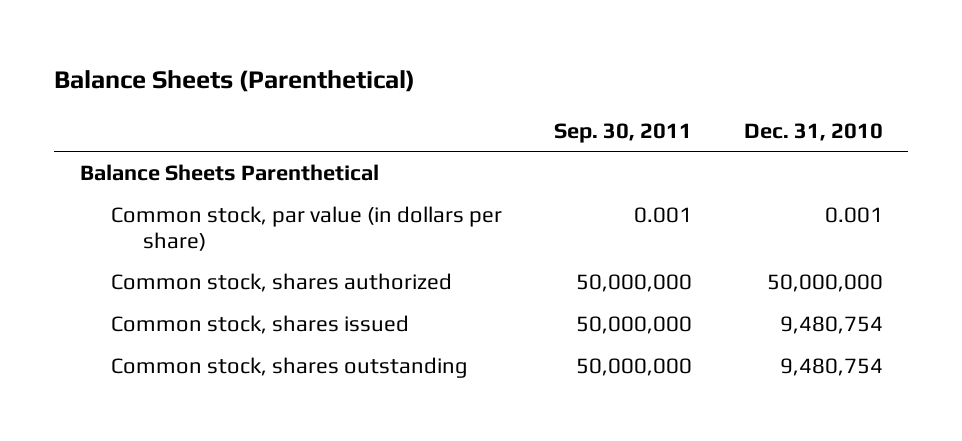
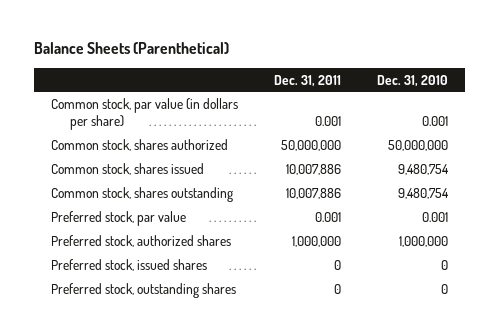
- | Sep. 30, 2011 | Dec. 31, 2010
+ | Dec. 31, 2011 | Dec. 31, 2010
- Balance Sheets Parenthetical
+ Preferred stock, par value | 0.001 | 0.001
+ Preferred stock, authorized shares | 1,000,000 | 1,000,000
+ Preferred stock, issued shares | 0 | 0
+ Preferred stock, outstanding shares | 0 | 0

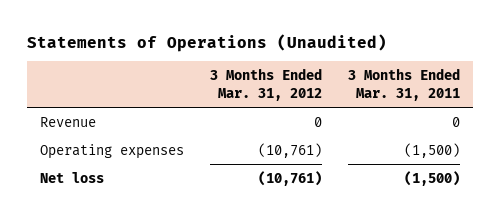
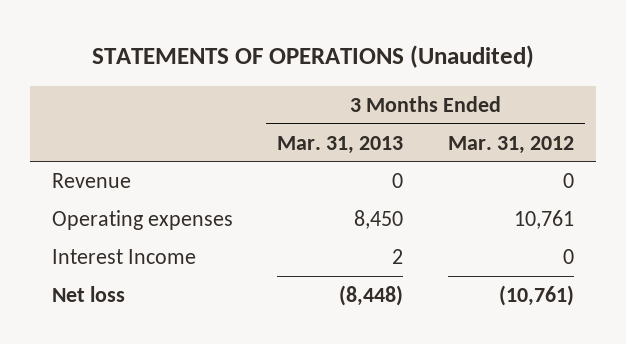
- Statements of Operations (Unaudited)
+ STATEMENTS OF OPERATIONS (Unaudited)
- | 3 Months Ended Mar. 31, 2012 | 3 Months Ended Mar. 31, 2011
+ | 3 Months Ended Mar. 31, 2013 | 3 Months Ended Mar. 31, 2012
- Operating expenses | (10,761) | (1,500)
+ Operating expenses | 8,450 | 10,761
+ Interest Income | 2 | 0

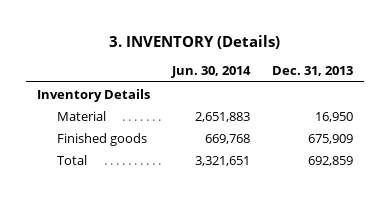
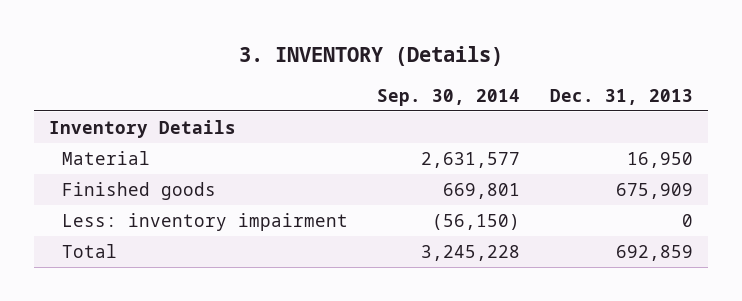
- | Jun. 30, 2014 | Dec. 31, 2013
+ | Sep. 30, 2014 | Dec. 31, 2013
+ Less: inventory impairment | (56,150) | 0

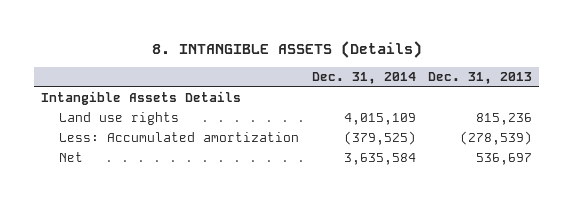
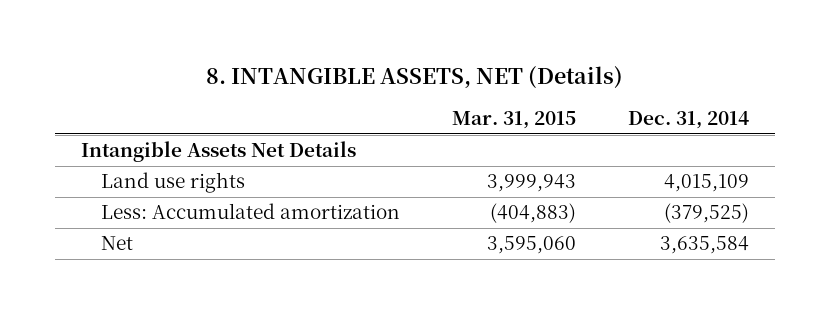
- 8. INTANGIBLE ASSETS (Details)
+ 8. INTANGIBLE ASSETS, NET (Details)
- | Dec. 31, 2014 | Dec. 31, 2013
+ | Mar. 31, 2015 | Dec. 31, 2014
- Intangible Assets Details
+ Intangible Assets Net Details

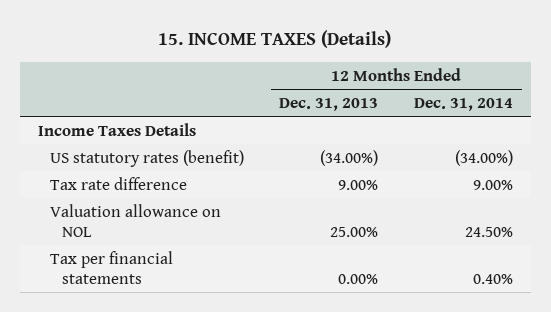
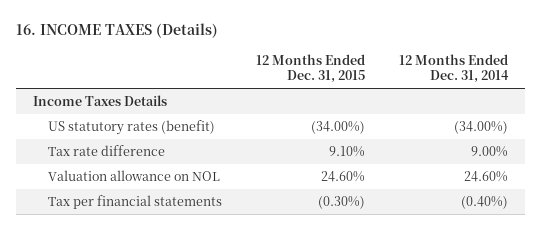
- 15. INCOME TAXES (Details)
+ 16. INCOME TAXES (Details)
- | 12 Months Ended Dec. 31, 2013 | 12 Months Ended Dec. 31, 2014
+ | 12 Months Ended Dec. 31, 2015 | 12 Months Ended Dec. 31, 2014
- Valuation allowance on NOL | 25.00% | 24.50%
- Tax per financial statements | 0.00% | 0.40%
+ Valuation allowance on NOL | 24.60% | 24.60%
+ Tax per financial statements | (0.30%) | (0.40%)

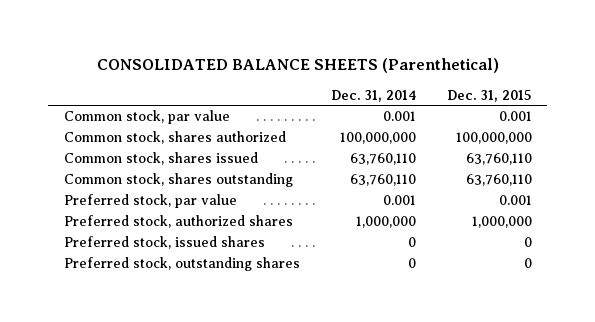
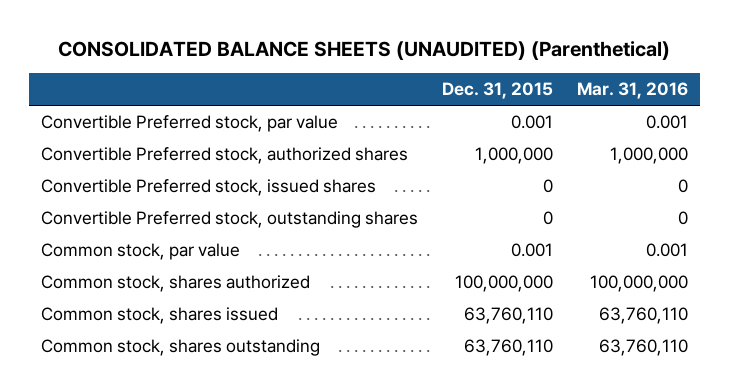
- CONSOLIDATED BALANCE SHEETS (Parenthetical)
+ CONSOLIDATED BALANCE SHEETS (UNAUDITED) (Parenthetical)
- | Dec. 31, 2014 | Dec. 31, 2015
+ | Dec. 31, 2015 | Mar. 31, 2016
+ Convertible Preferred stock, par value | 0.001 | 0.001
+ Convertible Preferred stock, authorized shares | 1,000,000 | 1,000,000
+ Convertible Preferred stock, issued shares | 0 | 0
+ Convertible Preferred stock, outstanding shares | 0 | 0
- Preferred stock, par value | 0.001 | 0.001
- Preferred stock, authorized shares | 1,000,000 | 1,000,000
- Preferred stock, issued shares | 0 | 0
- Preferred stock, outstanding shares | 0 | 0

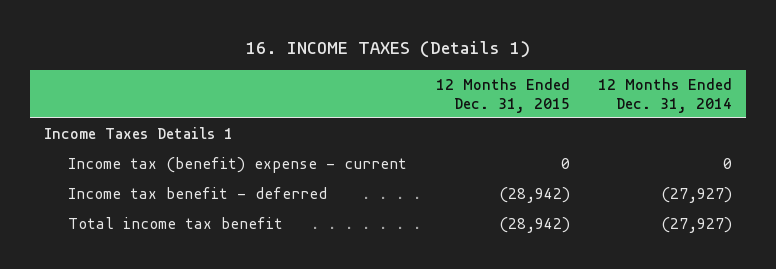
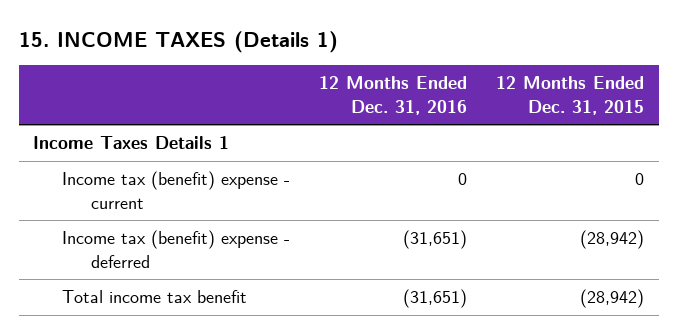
- 16. INCOME TAXES (Details 1)
+ 15. INCOME TAXES (Details 1)
- | 12 Months Ended Dec. 31, 2015 | 12 Months Ended Dec. 31, 2014
+ | 12 Months Ended Dec. 31, 2016 | 12 Months Ended Dec. 31, 2015
- Income tax benefit - deferred | (28,942) | (27,927)
+ Income tax (benefit) expense - deferred | (31,651) | (28,942)

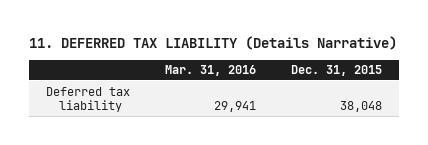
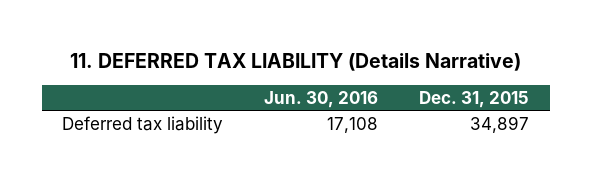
- | Mar. 31, 2016 | Dec. 31, 2015
+ | Jun. 30, 2016 | Dec. 31, 2015
- Deferred tax liability | 29,941 | 38,048
+ Deferred tax liability | 17,108 | 34,897

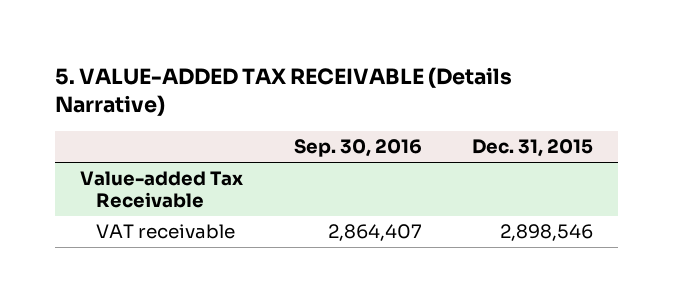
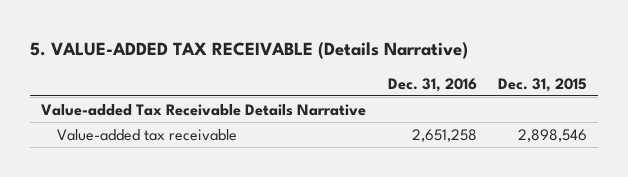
- | Sep. 30, 2016 | Dec. 31, 2015
+ | Dec. 31, 2016 | Dec. 31, 2015
- Value-added Tax Receivable
- VAT receivable | 2,864,407 | 2,898,546
+ Value-added Tax Receivable Details Narrative
+ Value-added tax receivable | 2,651,258 | 2,898,546

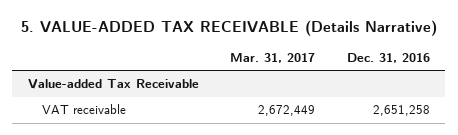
- | Dec. 31, 2016 | Dec. 31, 2015
+ | Mar. 31, 2017 | Dec. 31, 2016
- Value-added Tax Receivable Details Narrative
- Value-added tax receivable | 2,651,258 | 2,898,546
+ Value-added Tax Receivable
+ VAT receivable | 2,672,449 | 2,651,258

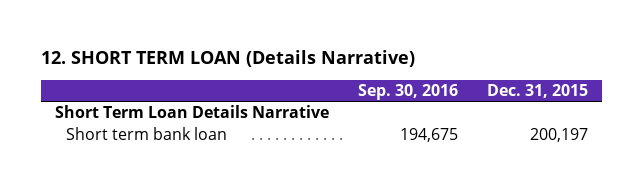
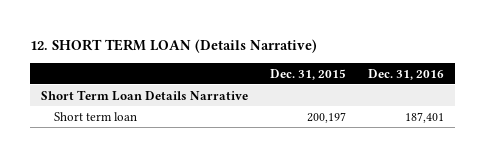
- | Sep. 30, 2016 | Dec. 31, 2015
+ | Dec. 31, 2015 | Dec. 31, 2016
- Short term bank loan | 194,675 | 200,197
+ Short term loan | 200,197 | 187,401

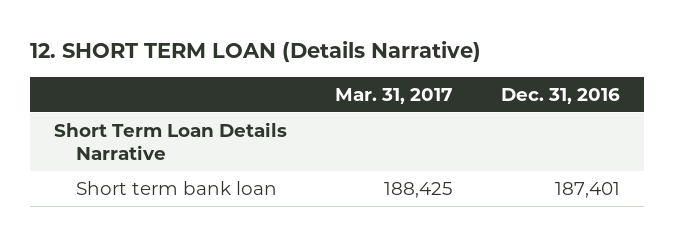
- | Dec. 31, 2015 | Dec. 31, 2016
+ | Mar. 31, 2017 | Dec. 31, 2016
- Short term loan | 200,197 | 187,401
+ Short term bank loan | 188,425 | 187,401

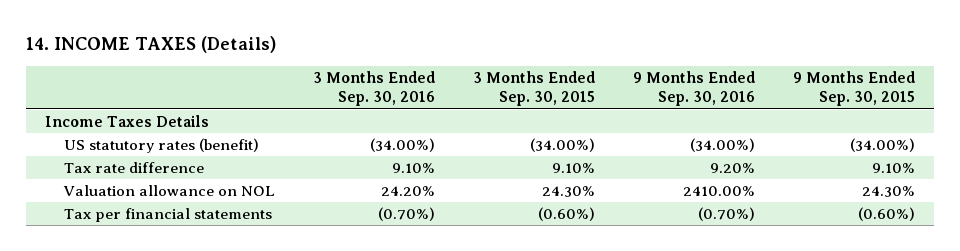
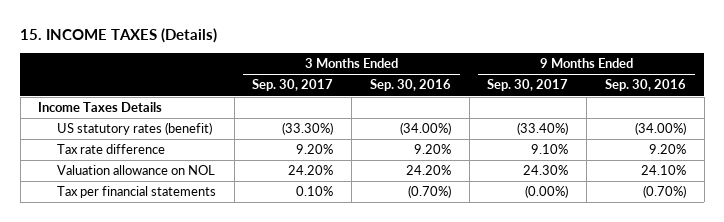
- 14. INCOME TAXES (Details)
+ 15. INCOME TAXES (Details)
- | 3 Months Ended Sep. 30, 2016 | 3 Months Ended Sep. 30, 2015 | 9 Months Ended Sep. 30, 2016 | 9 Months Ended Sep. 30, 2015
+ | 3 Months Ended Sep. 30, 2017 | 3 Months Ended Sep. 30, 2016 | 9 Months Ended Sep. 30, 2017 | 9 Months Ended Sep. 30, 2016
- Tax rate difference | 9.10% | 9.10% | 9.20% | 9.10%
- Valuation allowance on NOL | 24.20% | 24.30% | 2410.00% | 24.30%
+ Tax rate difference | 9.20% | 9.20% | 9.10% | 9.20%
+ Valuation allowance on NOL | 24.20% | 24.20% | 24.30% | 24.10%

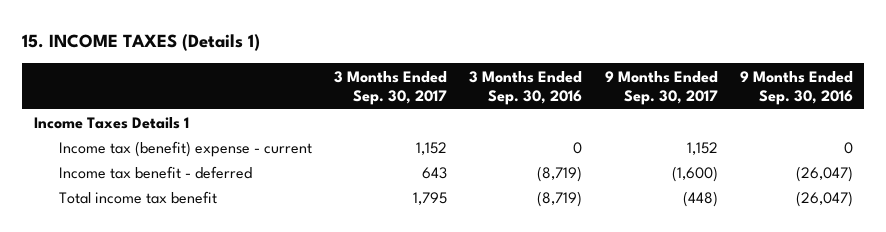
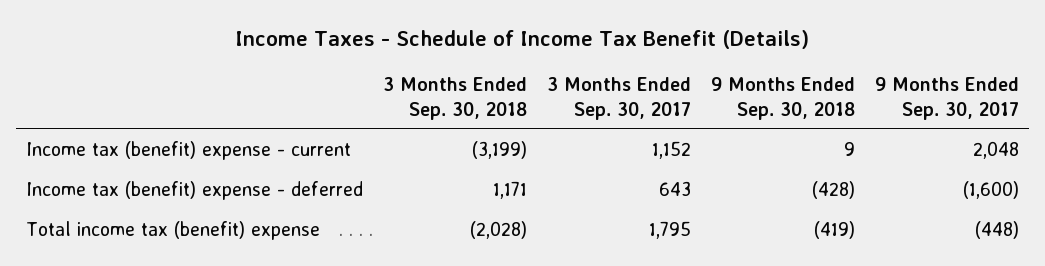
- 15. INCOME TAXES (Details 1)
+ Income Taxes - Schedule of Income Tax Benefit (Details)
- | 3 Months Ended Sep. 30, 2017 | 3 Months Ended Sep. 30, 2016 | 9 Months Ended Sep. 30, 2017 | 9 Months Ended Sep. 30, 2016
+ | 3 Months Ended Sep. 30, 2018 | 3 Months Ended Sep. 30, 2017 | 9 Months Ended Sep. 30, 2018 | 9 Months Ended Sep. 30, 2017
- Income Taxes Details 1
- Income tax (benefit) expense - current | 1,152 | 0 | 1,152 | 0
- Income tax benefit - deferred | 643 | (8,719) | (1,600) | (26,047)
- Total income tax benefit | 1,795 | (8,719) | (448) | (26,047)
+ Income tax (benefit) expense - current | (3,199) | 1,152 | 9 | 2,048
+ Income tax (benefit) expense - deferred | 1,171 | 643 | (428) | (1,600)
+ Total income tax (benefit) expense | (2,028) | 1,795 | (419) | (448)

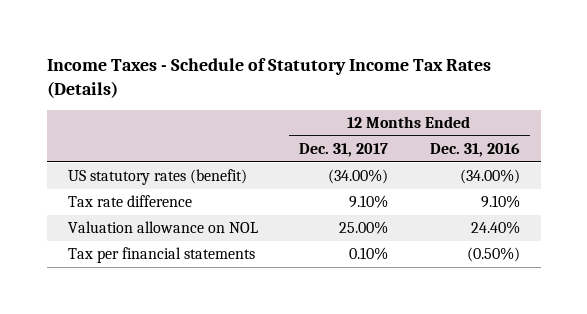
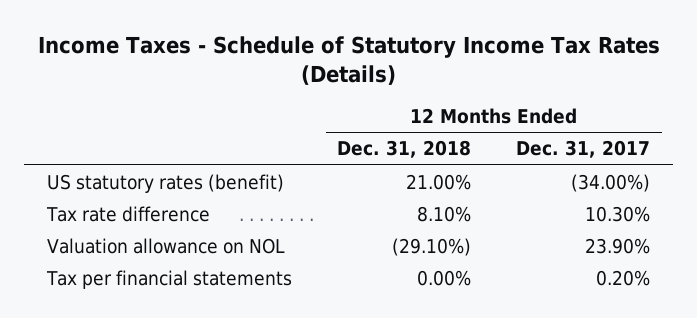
- | 12 Months Ended Dec. 31, 2017 | 12 Months Ended Dec. 31, 2016
+ | 12 Months Ended Dec. 31, 2018 | 12 Months Ended Dec. 31, 2017
- Tax rate difference | 9.10% | 9.10%
- Valuation allowance on NOL | 25.00% | 24.40%
- Tax per financial statements | 0.10% | (0.50%)
+ Tax rate difference | 8.10% | 10.30%
+ Valuation allowance on NOL | (29.10%) | 23.90%
+ Tax per financial statements | 0.00% | 0.20%

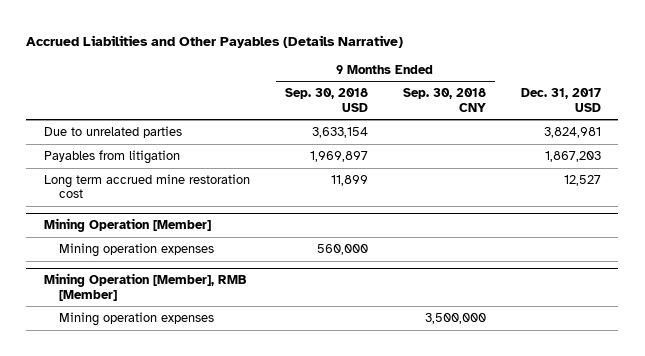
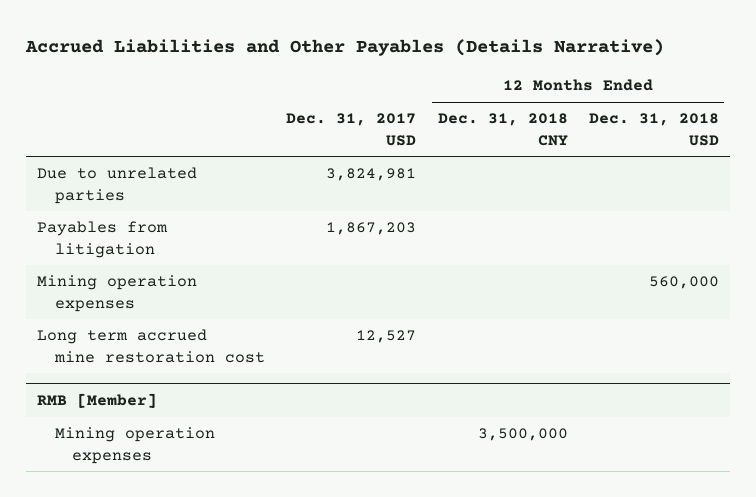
- | 9 Months Ended Sep. 30, 2018 USD | 9 Months Ended Sep. 30, 2018 CNY | Dec. 31, 2017 USD
+ | Dec. 31, 2017 USD | 12 Months Ended Dec. 31, 2018 CNY | 12 Months Ended Dec. 31, 2018 USD
- Mining Operation [Member]
- Mining Operation [Member], RMB [Member]
moved down: Long term accrued mine restoration cost | 12,527 | |
+ RMB [Member]

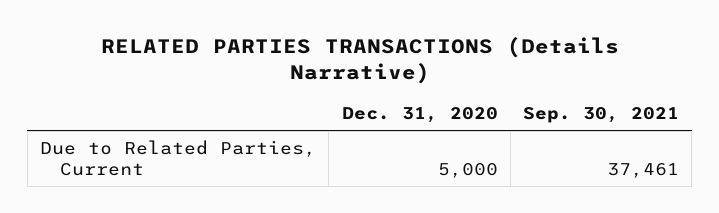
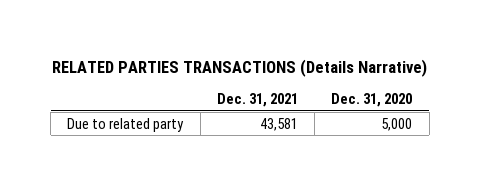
- | Dec. 31, 2020 | Sep. 30, 2021
+ | Dec. 31, 2021 | Dec. 31, 2020
- Due to Related Parties, Current | 5,000 | 37,461
+ Due to related party | 43,581 | 5,000

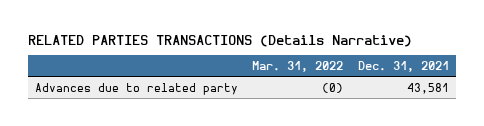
- | Dec. 31, 2021 | Dec. 31, 2020
+ | Mar. 31, 2022 | Dec. 31, 2021
- Due to related party | 43,581 | 5,000
+ Advances due to related party | (0) | 43,581

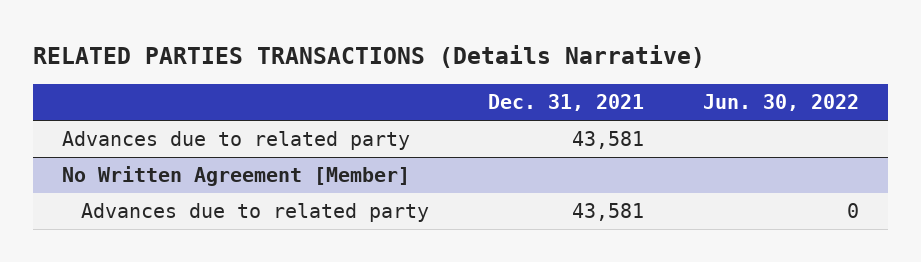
- | Mar. 31, 2022 | Dec. 31, 2021
+ | Dec. 31, 2021 | Jun. 30, 2022
+ No Written Agreement [Member]
+ Advances due to related party | 43,581 | 0

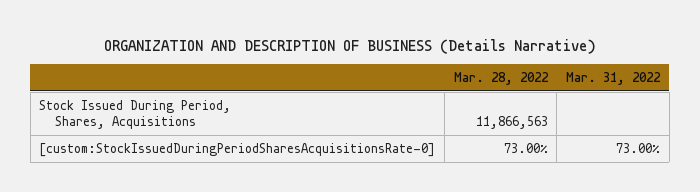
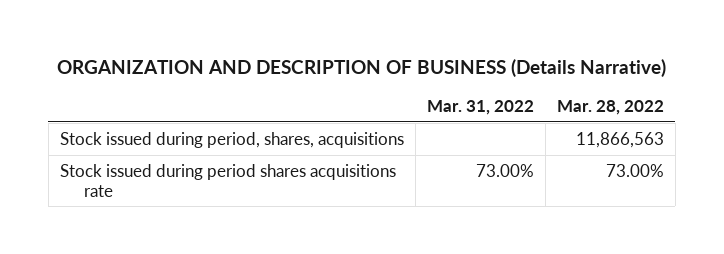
- | Mar. 28, 2022 | Mar. 31, 2022
+ | Mar. 31, 2022 | Mar. 28, 2022
- Stock Issued During Period, Shares, Acquisitions | 11,866,563 |
- [custom:StockIssuedDuringPeriodSharesAcquisitionsRate-0] | 73.00% | 73.00%
+ Stock issued during period, shares, acquisitions | | 11,866,563
+ Stock issued during period shares acquisitions rate | 73.00% | 73.00%

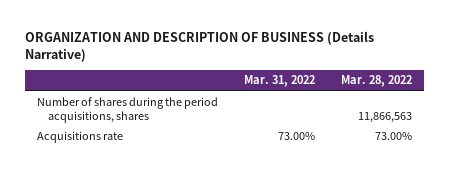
- Stock issued during period, shares, acquisitions | | 11,866,563
- Stock issued during period shares acquisitions rate | 73.00% | 73.00%
+ Number of shares during the period acquisitions, shares | | 11,866,563
+ Acquisitions rate | 73.00% | 73.00%

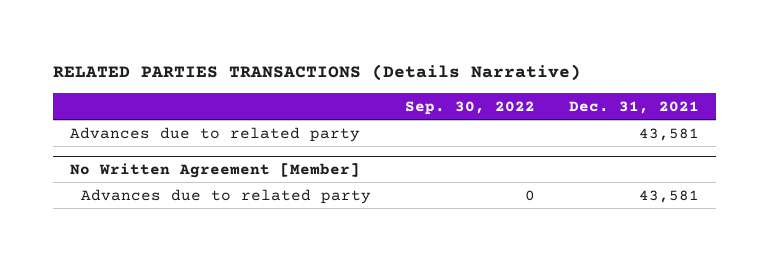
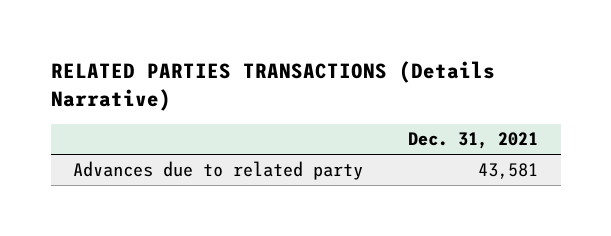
- | Sep. 30, 2022 | Dec. 31, 2021
+ | Dec. 31, 2021
- No Written Agreement [Member]
- Advances due to related party | 0 | 43,581

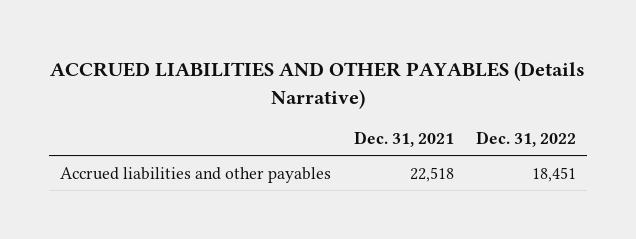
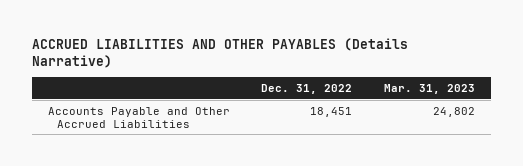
- | Dec. 31, 2021 | Dec. 31, 2022
+ | Dec. 31, 2022 | Mar. 31, 2023
- Accrued liabilities and other payables | 22,518 | 18,451
+ Accounts Payable and Other Accrued Liabilities | 18,451 | 24,802

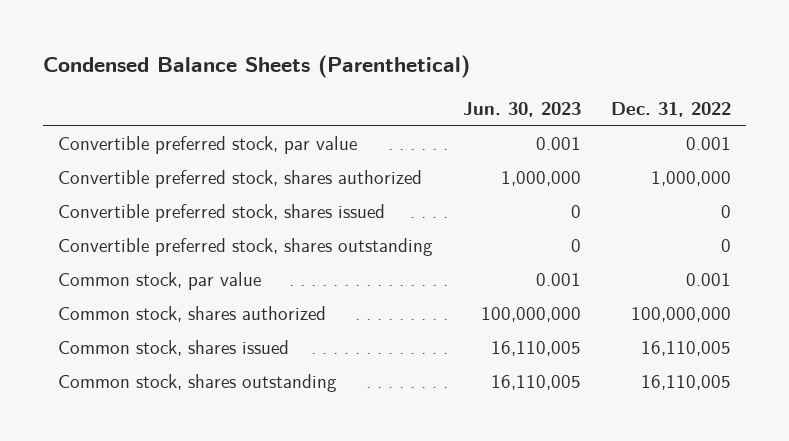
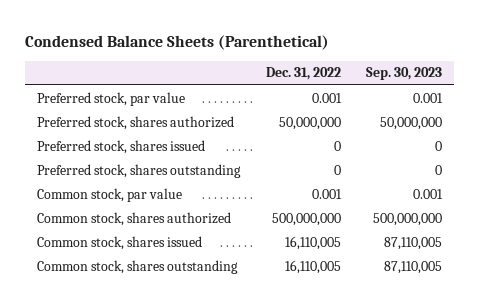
- | Jun. 30, 2023 | Dec. 31, 2022
+ | Dec. 31, 2022 | Sep. 30, 2023
- Convertible preferred stock, par value | 0.001 | 0.001
- Convertible preferred stock, shares authorized | 1,000,000 | 1,000,000
- Convertible preferred stock, shares issued | 0 | 0
- Convertible preferred stock, shares outstanding | 0 | 0
+ Preferred stock, par value | 0.001 | 0.001
+ Preferred stock, shares authorized | 50,000,000 | 50,000,000
+ Preferred stock, shares issued | 0 | 0
+ Preferred stock, shares outstanding | 0 | 0
- Common stock, shares authorized | 100,000,000 | 100,000,000
+ Common stock, shares authorized | 500,000,000 | 500,000,000

